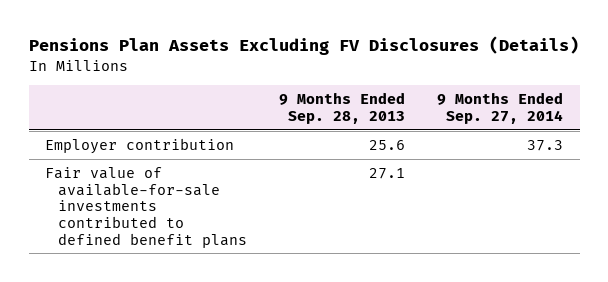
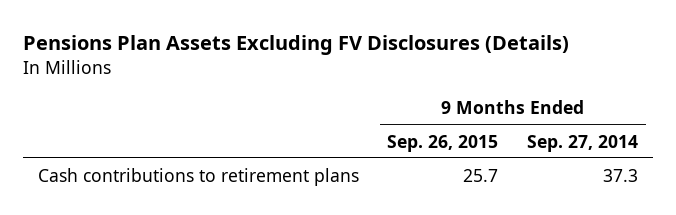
- | 9 Months Ended Sep. 28, 2013 | 9 Months Ended Sep. 27, 2014
+ | 9 Months Ended Sep. 26, 2015 | 9 Months Ended Sep. 27, 2014
- Employer contribution | 25.6 | 37.3
- Fair value of available-for-sale investments contributed to defined benefit plans | 27.1 |
+ Cash contributions to retirement plans | 25.7 | 37.3

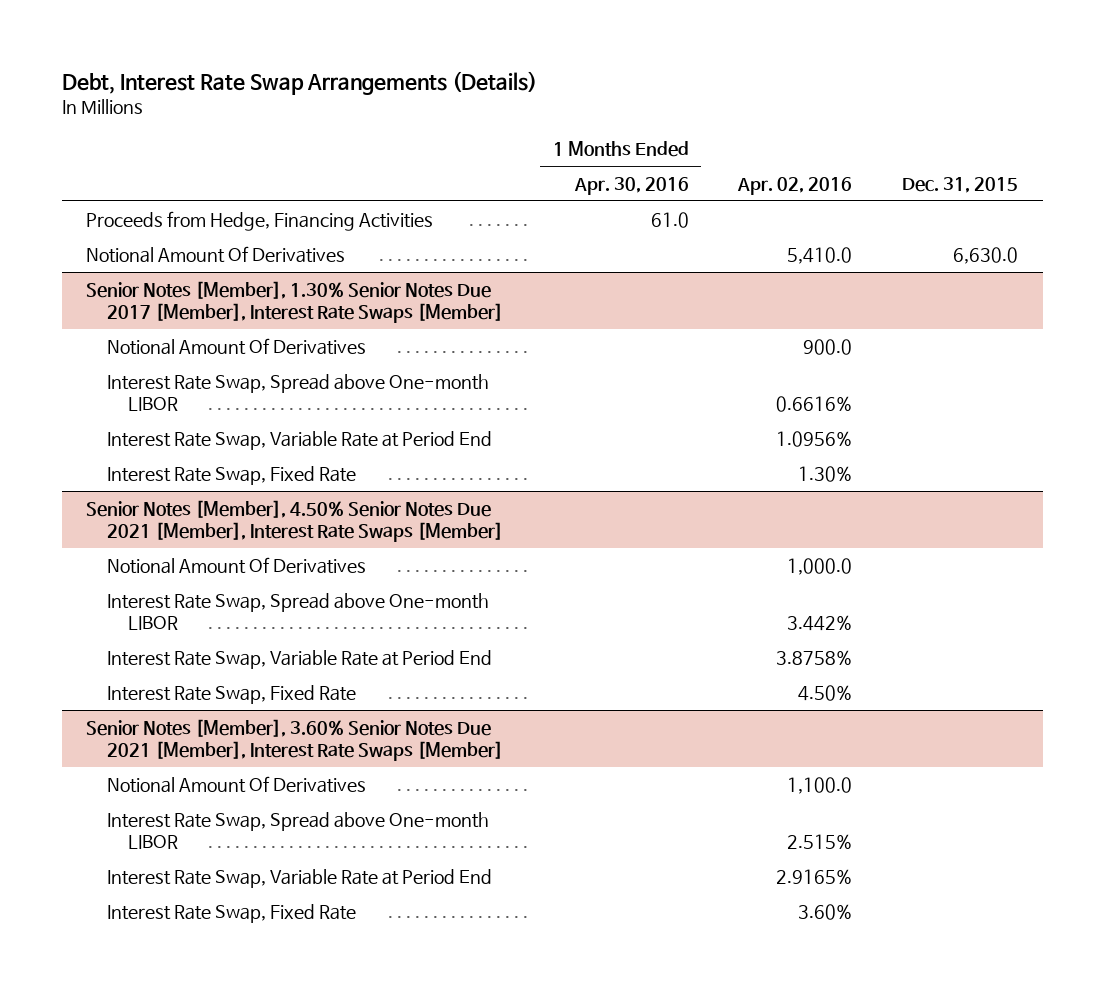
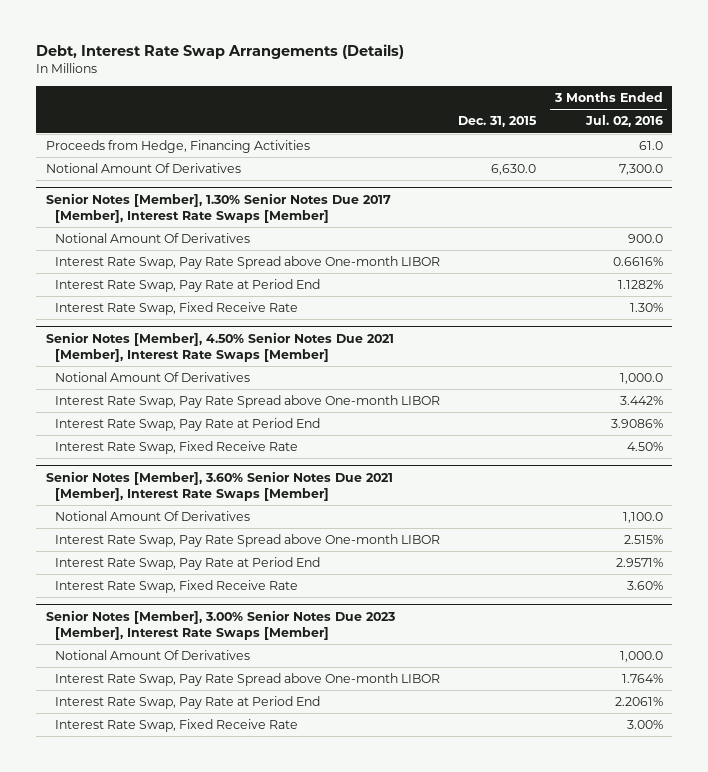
- | 1 Months Ended Apr. 30, 2016 | Apr. 02, 2016 | Dec. 31, 2015
+ | Dec. 31, 2015 | 3 Months Ended Jul. 02, 2016
@ Senior Notes [Member], 1.30% Senior Notes Due 2017 [Member], Interest Rate Swaps [Member]
- Interest Rate Swap, Spread above One-month LIBOR | | 0.6616% |
- Interest Rate Swap, Variable Rate at Period End | | 1.0956% |
- Interest Rate Swap, Fixed Rate | | 1.30% |
+ Interest Rate Swap, Pay Rate Spread above One-month LIBOR | | 0.6616%
+ Interest Rate Swap, Pay Rate at Period End | | 1.1282%
+ Interest Rate Swap, Fixed Receive Rate | | 1.30%
@ Senior Notes [Member], 4.50% Senior Notes Due 2021 [Member], Interest Rate Swaps [Member]
- Interest Rate Swap, Spread above One-month LIBOR | | 3.442% |
- Interest Rate Swap, Variable Rate at Period End | | 3.8758% |
- Interest Rate Swap, Fixed Rate | | 4.50% |
+ Interest Rate Swap, Pay Rate Spread above One-month LIBOR | | 3.442%
+ Interest Rate Swap, Pay Rate at Period End | | 3.9086%
+ Interest Rate Swap, Fixed Receive Rate | | 4.50%
@ Senior Notes [Member], 3.60% Senior Notes Due 2021 [Member], Interest Rate Swaps [Member]
- Interest Rate Swap, Spread above One-month LIBOR | | 2.515% |
- Interest Rate Swap, Variable Rate at Period End | | 2.9165% |
- Interest Rate Swap, Fixed Rate | | 3.60% |
+ Interest Rate Swap, Pay Rate Spread above One-month LIBOR | | 2.515%
+ Interest Rate Swap, Pay Rate at Period End | | 2.9571%
+ Interest Rate Swap, Fixed Receive Rate | | 3.60%
+ Senior Notes [Member], 3.00% Senior Notes Due 2023 [Member], Interest Rate Swaps [Member]
+ Notional Amount Of Derivatives | | 1,000.0
+ Interest Rate Swap, Pay Rate Spread above One-month LIBOR | | 1.764%
+ Interest Rate Swap, Pay Rate at Period End | | 2.2061%
+ Interest Rate Swap, Fixed Receive Rate | | 3.00%

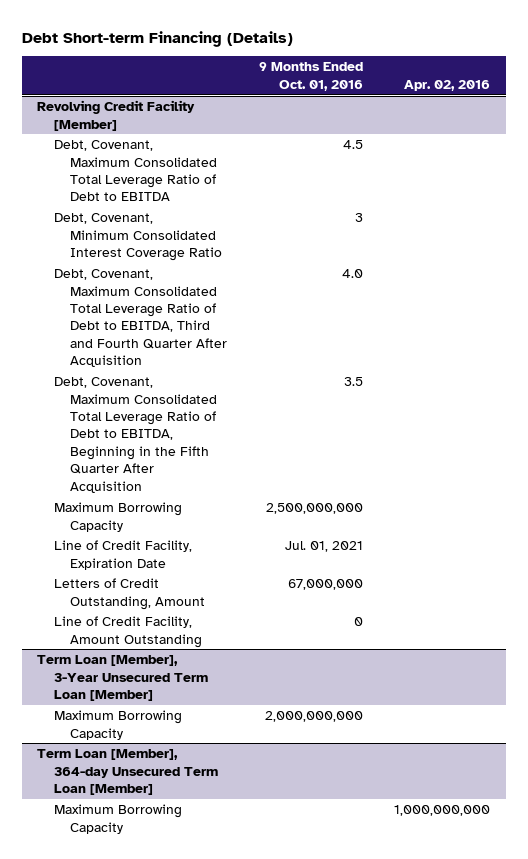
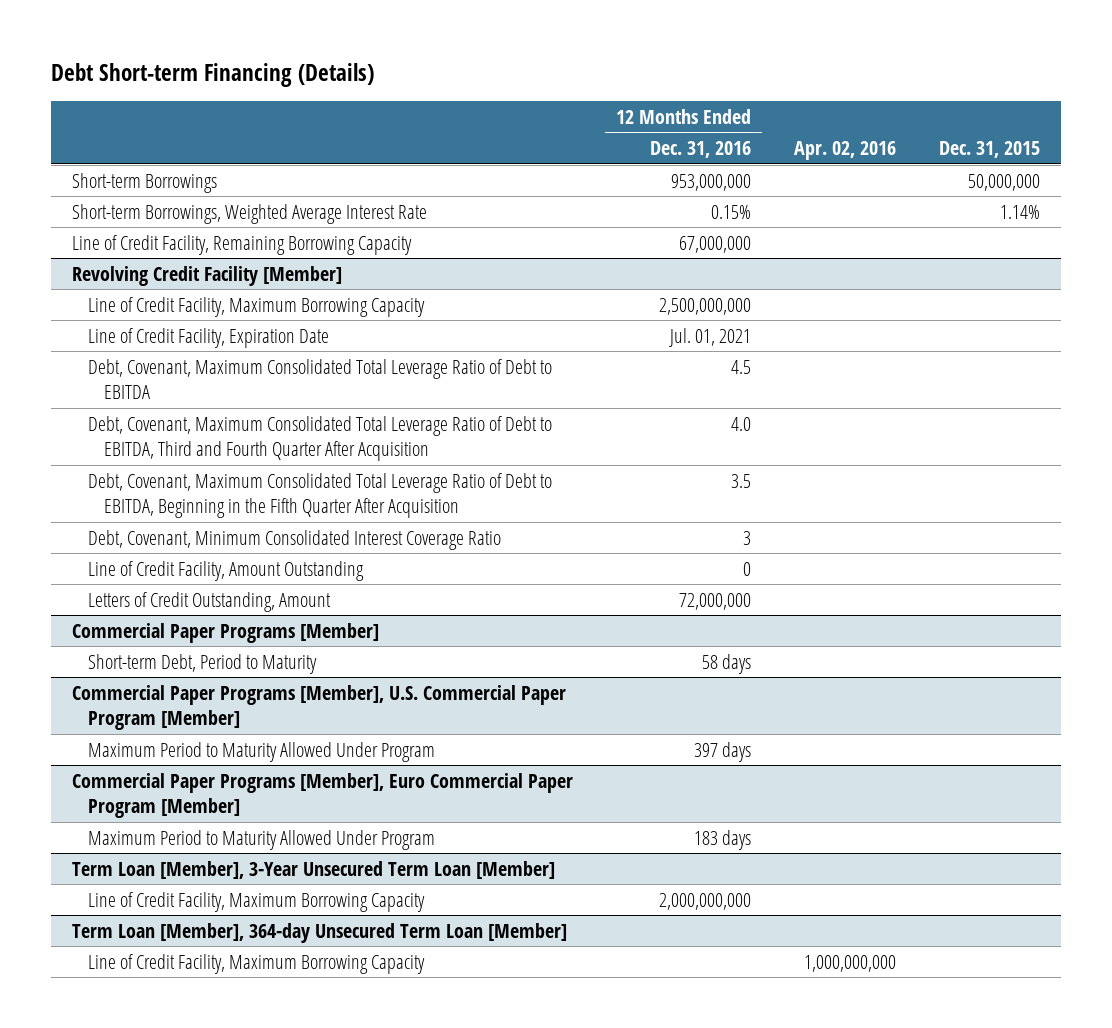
- | 9 Months Ended Oct. 01, 2016 | Apr. 02, 2016
+ | 12 Months Ended Dec. 31, 2016 | Apr. 02, 2016 | Dec. 31, 2015
+ Short-term Borrowings | 953,000,000 | | 50,000,000
+ Short-term Borrowings, Weighted Average Interest Rate | 0.15% | | 1.14%
+ Line of Credit Facility, Remaining Borrowing Capacity | 67,000,000 | |
@ Revolving Credit Facility [Member]
+ Line of Credit Facility, Maximum Borrowing Capacity | 2,500,000,000 | |
moved up: Line of Credit Facility, Expiration Date | Jul. 01, 2021 | |
- Maximum Borrowing Capacity | 2,500,000,000 |
moved down: Debt, Covenant, Minimum Consolidated Interest Coverage Ratio | 3 | |
moved down: Letters of Credit Outstanding, Amount | 72,000,000 | |
+ Commercial Paper Programs [Member]
+ Short-term Debt, Period to Maturity | 58 days | |
+ Commercial Paper Programs [Member], U.S. Commercial Paper Program [Member]
+ Maximum Period to Maturity Allowed Under Program | 397 days | |
+ Commercial Paper Programs [Member], Euro Commercial Paper Program [Member]
+ Maximum Period to Maturity Allowed Under Program | 183 days | |
@ Term Loan [Member], 3-Year Unsecured Term Loan [Member]
- Maximum Borrowing Capacity | 2,000,000,000 |
+ Line of Credit Facility, Maximum Borrowing Capacity | 2,000,000,000 | |
@ Term Loan [Member], 364-day Unsecured Term Loan [Member]
- Maximum Borrowing Capacity | | 1,000,000,000
+ Line of Credit Facility, Maximum Borrowing Capacity | | 1,000,000,000 |

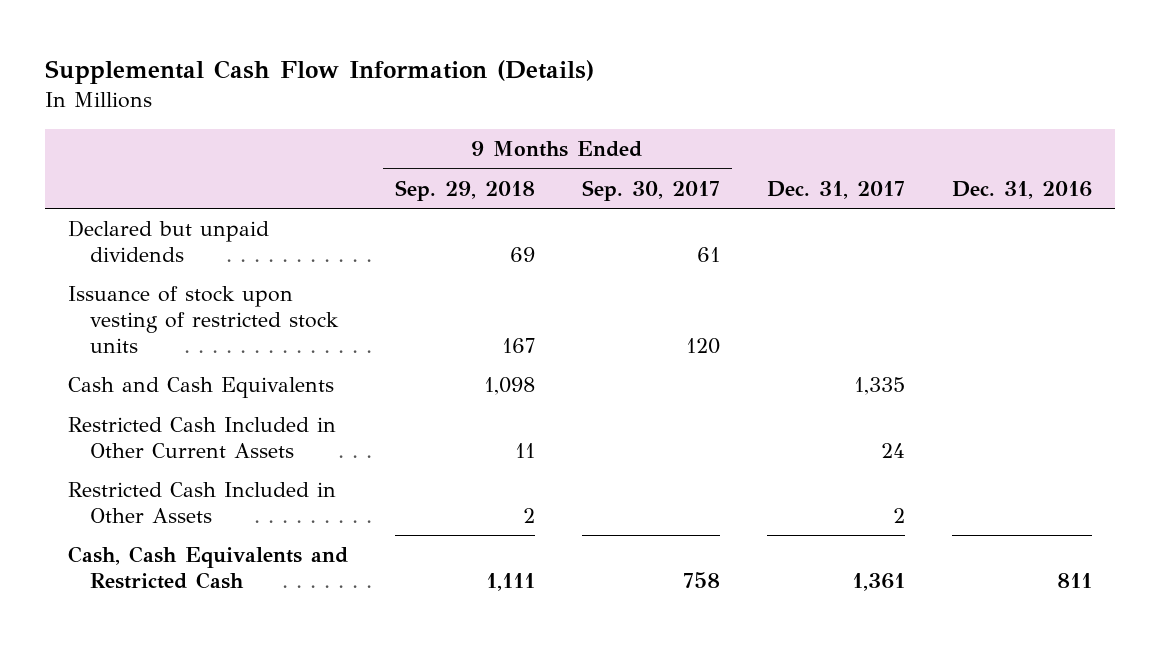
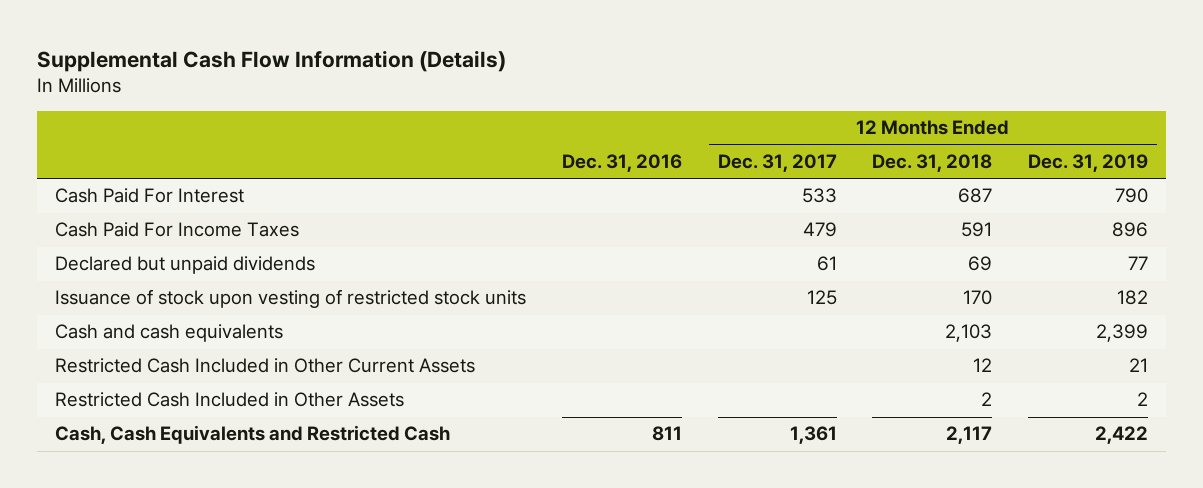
- | 9 Months Ended Sep. 29, 2018 | 9 Months Ended Sep. 30, 2017 | Dec. 31, 2017 | Dec. 31, 2016
+ | Dec. 31, 2016 | 12 Months Ended Dec. 31, 2017 | 12 Months Ended Dec. 31, 2018 | 12 Months Ended Dec. 31, 2019
+ Cash Paid For Interest | | 533 | 687 | 790
+ Cash Paid For Income Taxes | | 479 | 591 | 896
- Cash and Cash Equivalents | 1,098 | | 1,335 |
+ Cash and cash equivalents | | | 2,103 | 2,399

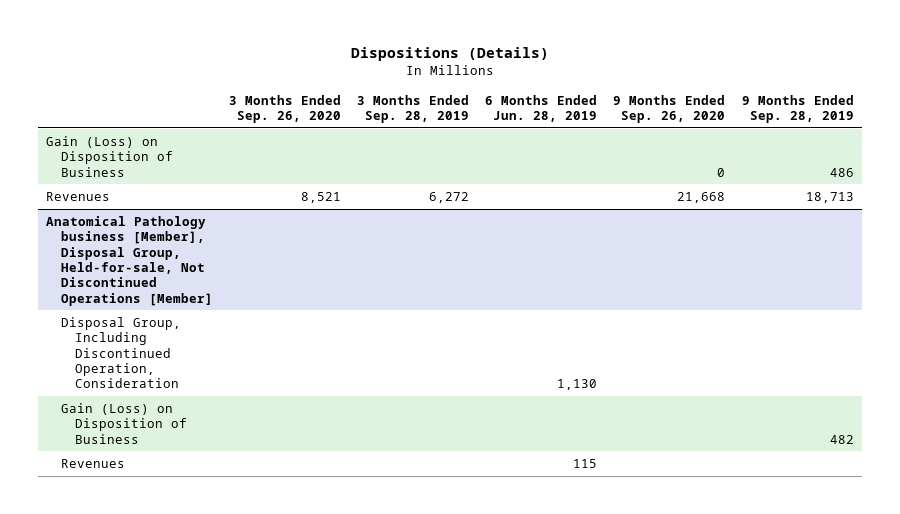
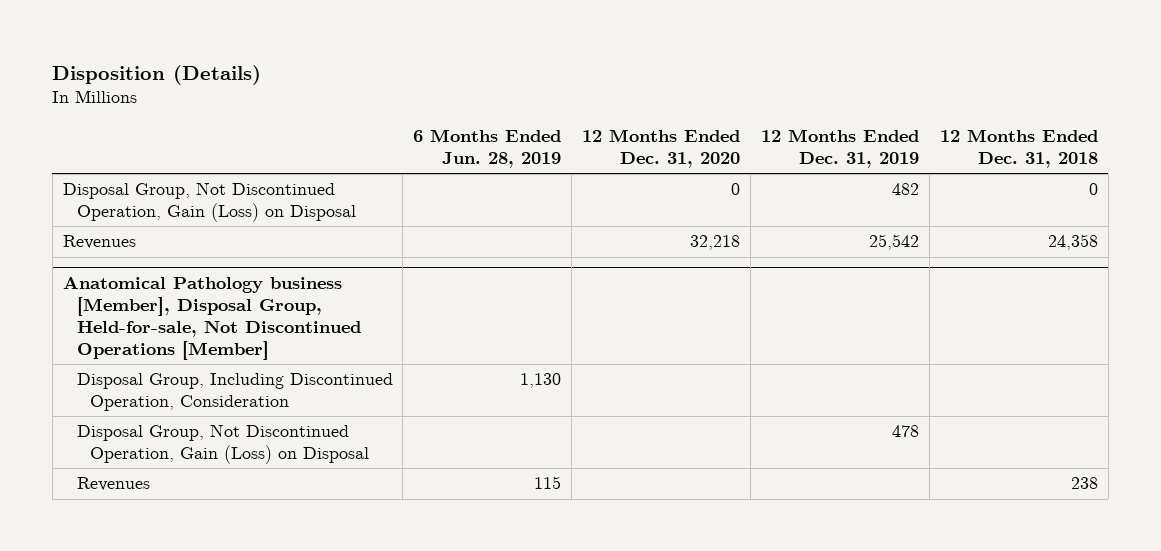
- Dispositions (Details)
+ Disposition (Details)
- | 3 Months Ended Sep. 26, 2020 | 3 Months Ended Sep. 28, 2019 | 6 Months Ended Jun. 28, 2019 | 9 Months Ended Sep. 26, 2020 | 9 Months Ended Sep. 28, 2019
+ | 6 Months Ended Jun. 28, 2019 | 12 Months Ended Dec. 31, 2020 | 12 Months Ended Dec. 31, 2019 | 12 Months Ended Dec. 31, 2018
- Gain (Loss) on Disposition of Business | | | | 0 | 486
+ Disposal Group, Not Discontinued Operation, Gain (Loss) on Disposal | | 0 | 482 | 0
@ Anatomical Pathology business [Member], Disposal Group, Held-for-sale, Not Discontinued Operations [Member]
- Gain (Loss) on Disposition of Business | | | | | 482
+ Disposal Group, Not Discontinued Operation, Gain (Loss) on Disposal | | | 478 |

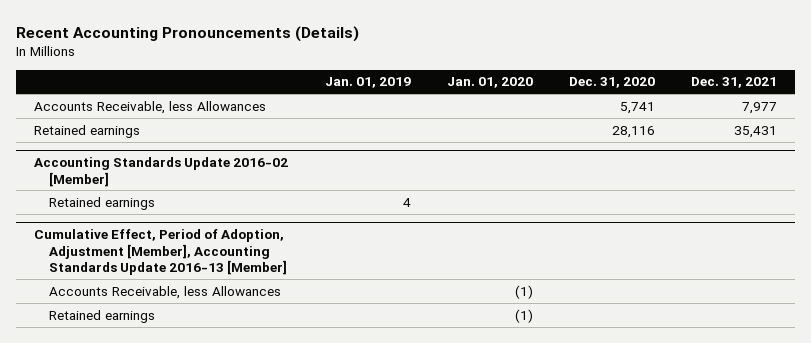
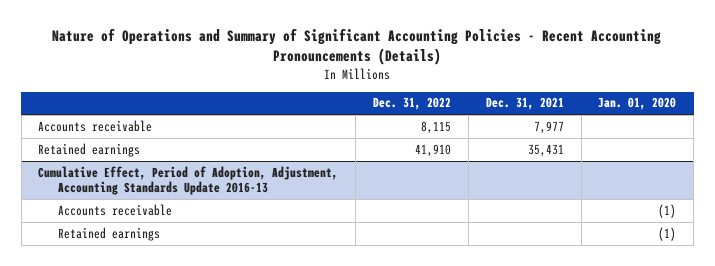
- Recent Accounting Pronouncements (Details)
+ Nature of Operations and Summary of Significant Accounting Policies - Recent Accounting Pronouncements (Details)
- | Jan. 01, 2019 | Jan. 01, 2020 | Dec. 31, 2020 | Dec. 31, 2021
+ | Dec. 31, 2022 | Dec. 31, 2021 | Jan. 01, 2020
- Accounts Receivable, less Allowances | | | 5,741 | 7,977
+ Accounts receivable | 8,115 | 7,977 |
- Accounting Standards Update 2016-02 [Member]
- Retained earnings | 4 | | |
- Cumulative Effect, Period of Adoption, Adjustment [Member], Accounting Standards Update 2016-13 [Member]
- Accounts Receivable, less Allowances | | (1) | |
+ Cumulative Effect, Period of Adoption, Adjustment, Accounting Standards Update 2016-13
+ Accounts receivable | | | (1)

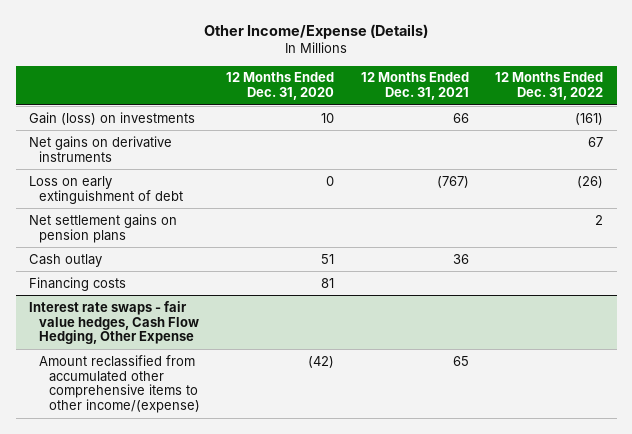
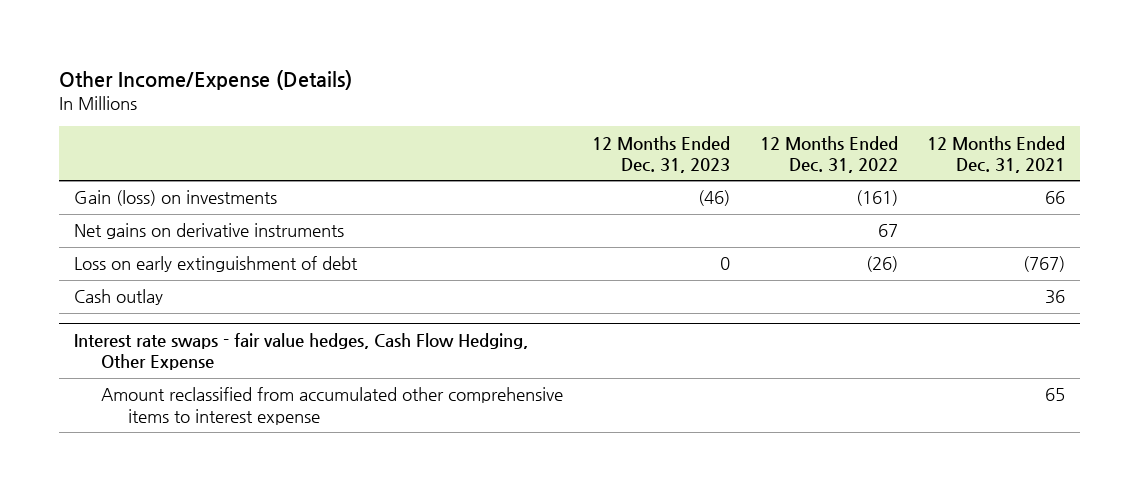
- | 12 Months Ended Dec. 31, 2020 | 12 Months Ended Dec. 31, 2021 | 12 Months Ended Dec. 31, 2022
+ | 12 Months Ended Dec. 31, 2023 | 12 Months Ended Dec. 31, 2022 | 12 Months Ended Dec. 31, 2021
- Net settlement gains on pension plans | | | 2
- Financing costs | 81 | |
@ Interest rate swaps - fair value hedges, Cash Flow Hedging, Other Expense
- Amount reclassified from accumulated other comprehensive items to other income/(expense) | (42) | 65 |
+ Amount reclassified from accumulated other comprehensive items to interest expense | | | 65

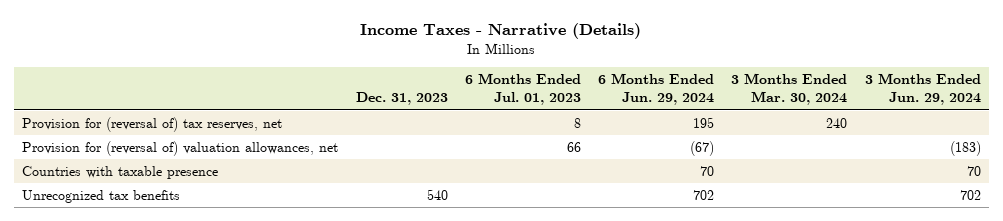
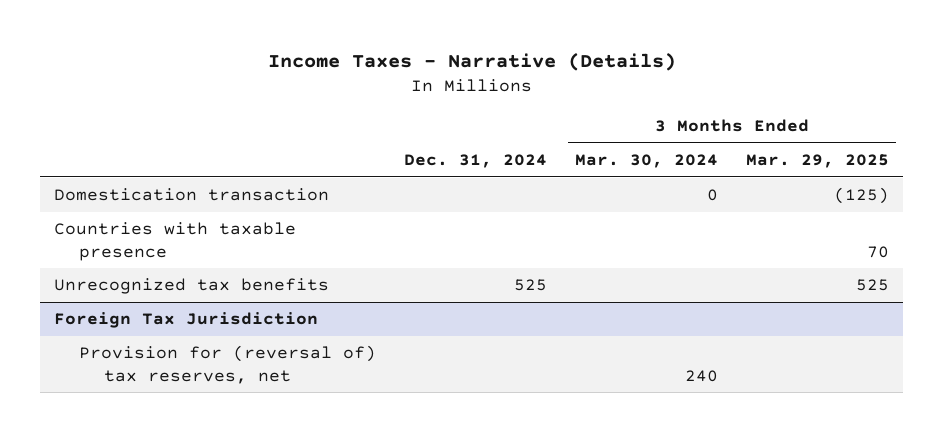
- | Dec. 31, 2023 | 6 Months Ended Jul. 01, 2023 | 6 Months Ended Jun. 29, 2024 | 3 Months Ended Mar. 30, 2024 | 3 Months Ended Jun. 29, 2024
+ | Dec. 31, 2024 | 3 Months Ended Mar. 30, 2024 | 3 Months Ended Mar. 29, 2025
- Provision for (reversal of) tax reserves, net | | 8 | 195 | 240 |
- Provision for (reversal of) valuation allowances, net | | 66 | (67) | | (183)
+ Domestication transaction | | 0 | (125)
+ Foreign Tax Jurisdiction
+ Provision for (reversal of) tax reserves, net | | 240 |

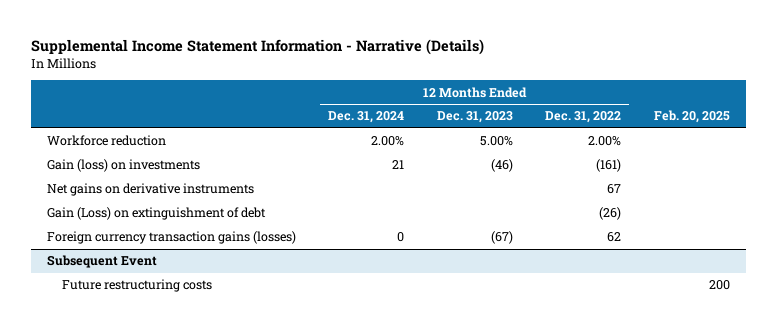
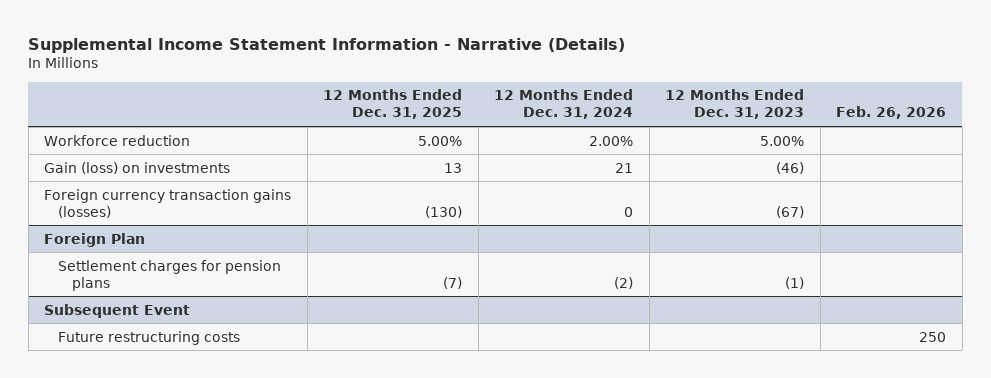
- | 12 Months Ended Dec. 31, 2024 | 12 Months Ended Dec. 31, 2023 | 12 Months Ended Dec. 31, 2022 | Feb. 20, 2025
+ | 12 Months Ended Dec. 31, 2025 | 12 Months Ended Dec. 31, 2024 | 12 Months Ended Dec. 31, 2023 | Feb. 26, 2026
- Net gains on derivative instruments | | | 67 |
- Gain (Loss) on extinguishment of debt | | | (26) |
+ Foreign Plan
+ Settlement charges for pension plans | (7) | (2) | (1) |

